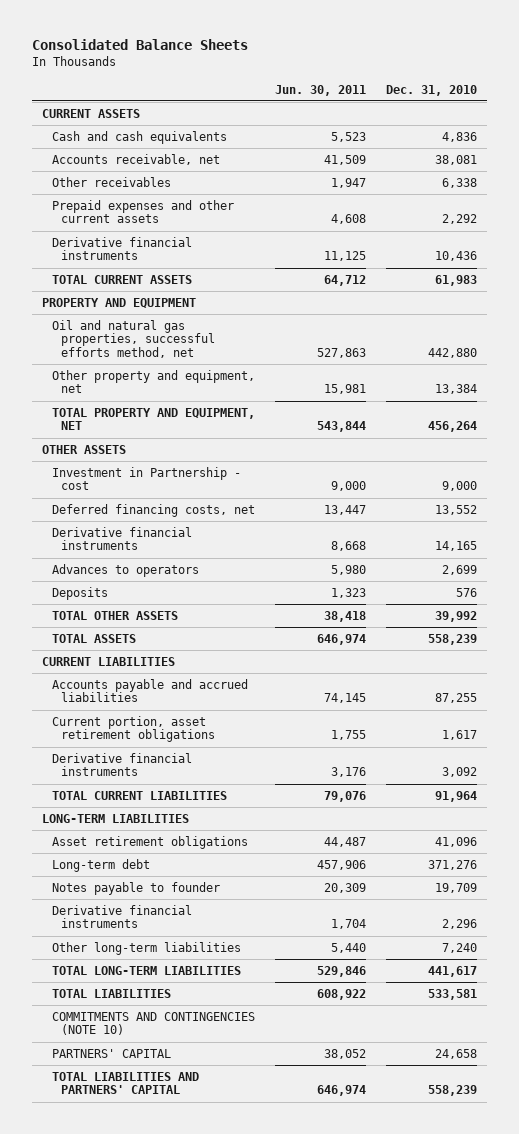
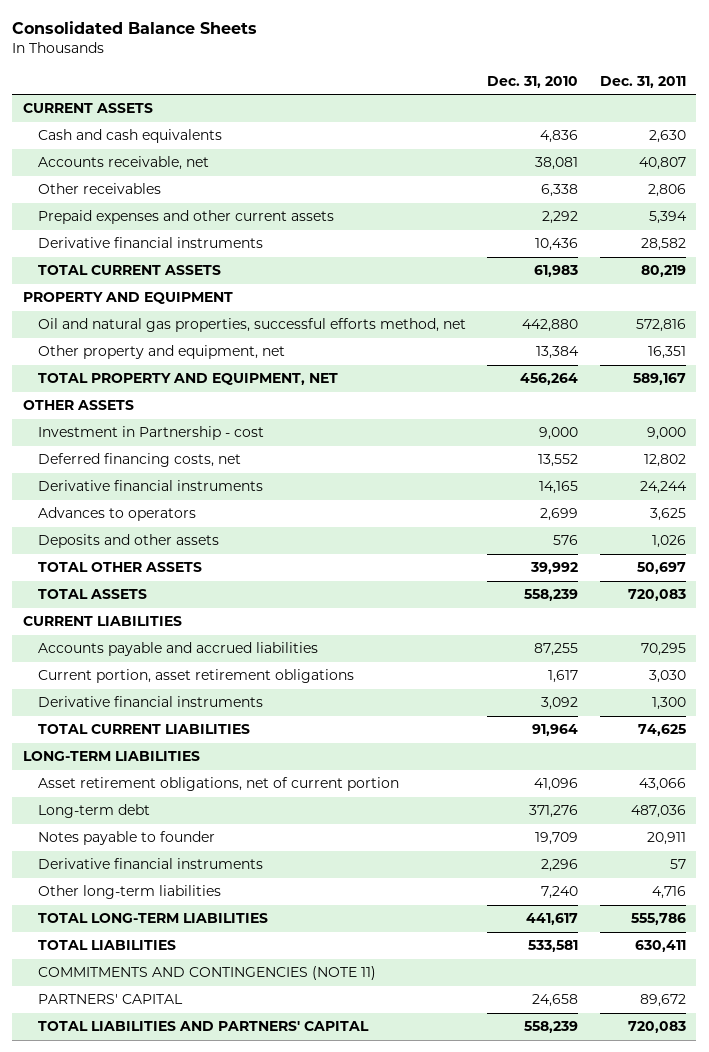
- | Jun. 30, 2011 | Dec. 31, 2010
+ | Dec. 31, 2010 | Dec. 31, 2011
- Deposits | 1,323 | 576
+ Deposits and other assets | 576 | 1,026
- Asset retirement obligations | 44,487 | 41,096
+ Asset retirement obligations, net of current portion | 41,096 | 43,066
- COMMITMENTS AND CONTINGENCIES (NOTE 10)
+ COMMITMENTS AND CONTINGENCIES (NOTE 11)

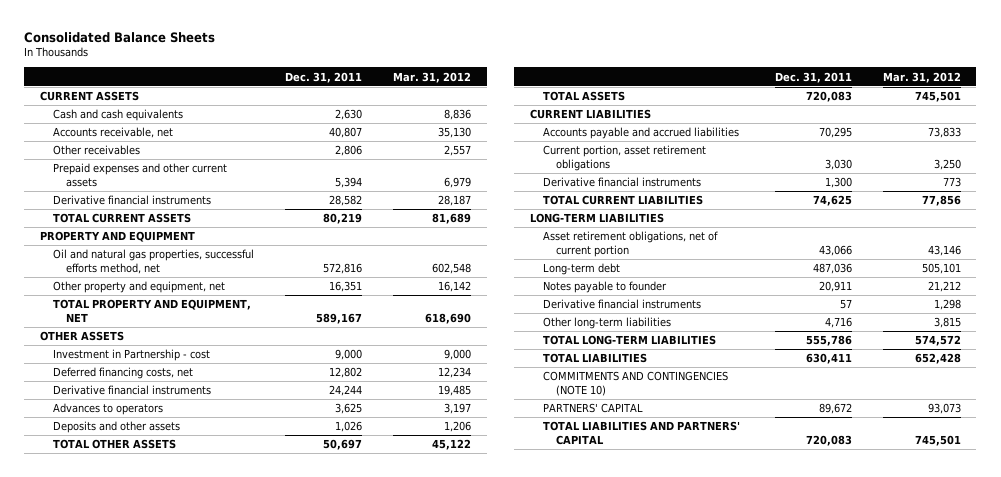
- | Dec. 31, 2010 | Dec. 31, 2011
+ | Dec. 31, 2011 | Mar. 31, 2012
- COMMITMENTS AND CONTINGENCIES (NOTE 11)
+ COMMITMENTS AND CONTINGENCIES (NOTE 10)

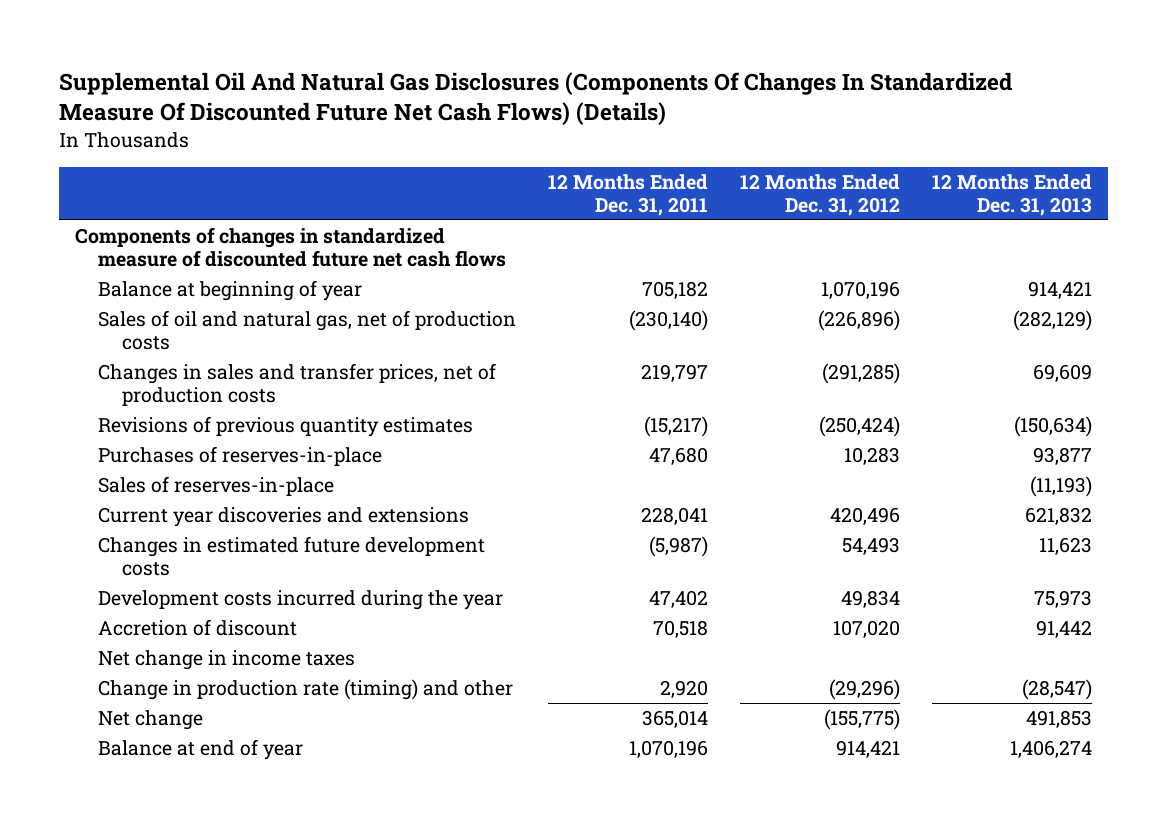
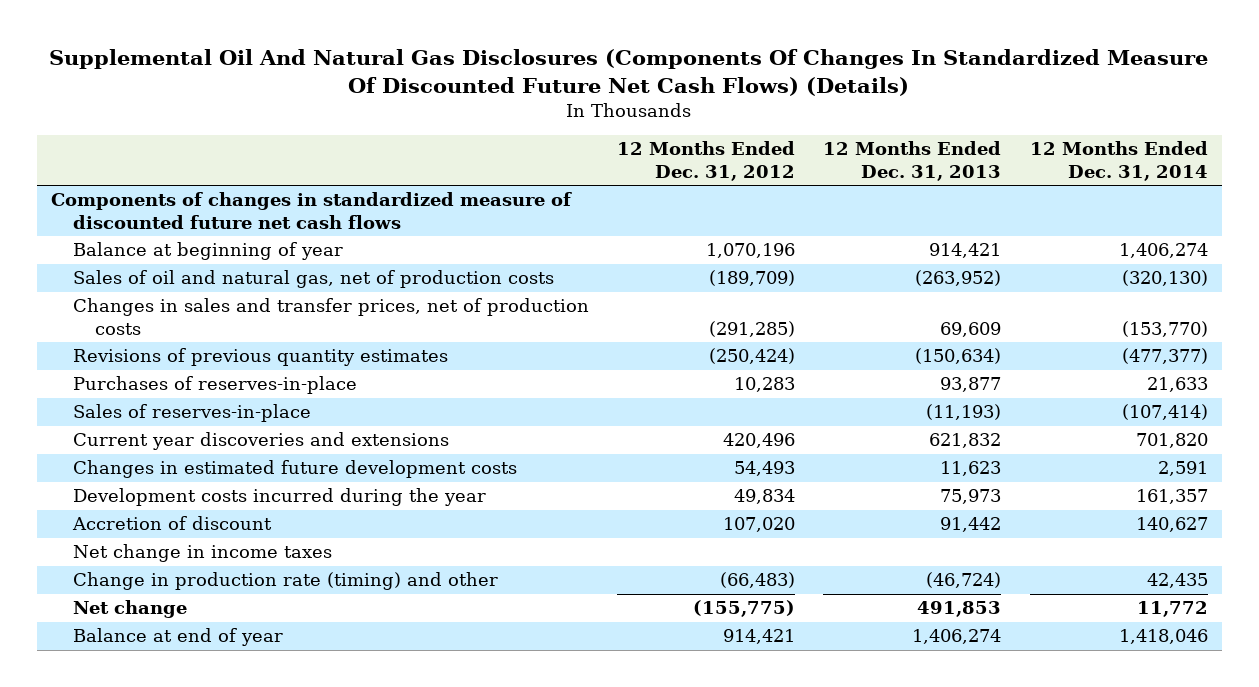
- | 12 Months Ended Dec. 31, 2011 | 12 Months Ended Dec. 31, 2012 | 12 Months Ended Dec. 31, 2013
+ | 12 Months Ended Dec. 31, 2012 | 12 Months Ended Dec. 31, 2013 | 12 Months Ended Dec. 31, 2014
- Sales of oil and natural gas, net of production costs | (230,140) | (226,896) | (282,129)
+ Sales of oil and natural gas, net of production costs | (189,709) | (263,952) | (320,130)
- Change in production rate (timing) and other | 2,920 | (29,296) | (28,547)
+ Change in production rate (timing) and other | (66,483) | (46,724) | 42,435

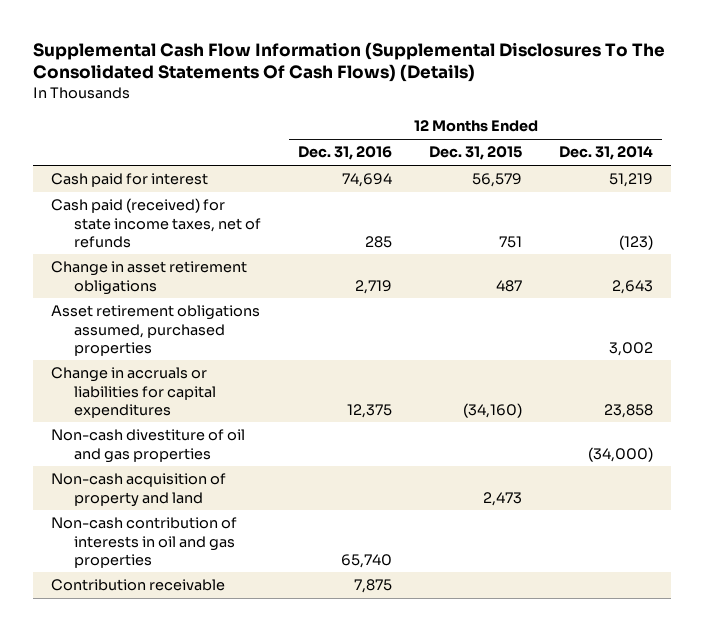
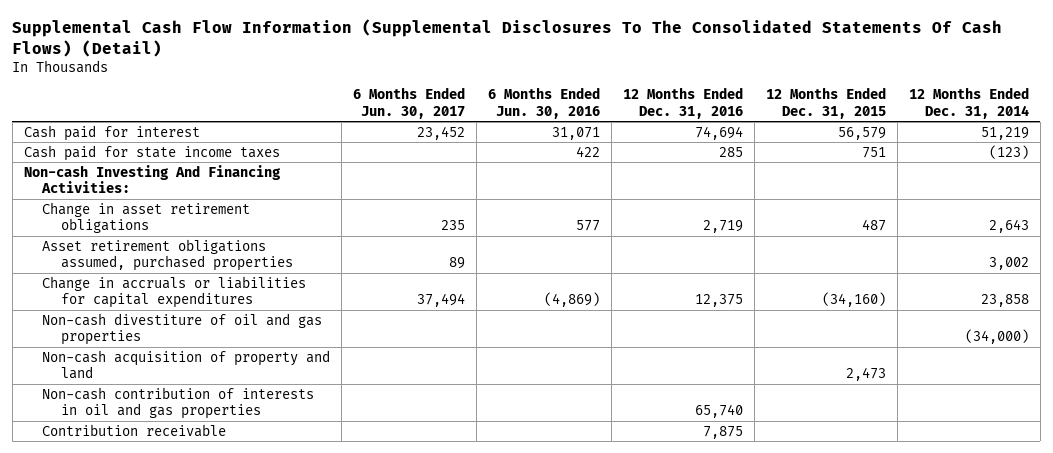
- Supplemental Cash Flow Information (Supplemental Disclosures To The Consolidated Statements Of Cash Flows) (Details)
+ Supplemental Cash Flow Information (Supplemental Disclosures To The Consolidated Statements Of Cash Flows) (Detail)
- | 12 Months Ended Dec. 31, 2016 | 12 Months Ended Dec. 31, 2015 | 12 Months Ended Dec. 31, 2014
+ | 6 Months Ended Jun. 30, 2017 | 6 Months Ended Jun. 30, 2016 | 12 Months Ended Dec. 31, 2016 | 12 Months Ended Dec. 31, 2015 | 12 Months Ended Dec. 31, 2014
- Cash paid (received) for state income taxes, net of refunds | 285 | 751 | (123)
+ Cash paid for state income taxes | | 422 | 285 | 751 | (123)
+ Non-cash Investing And Financing Activities:

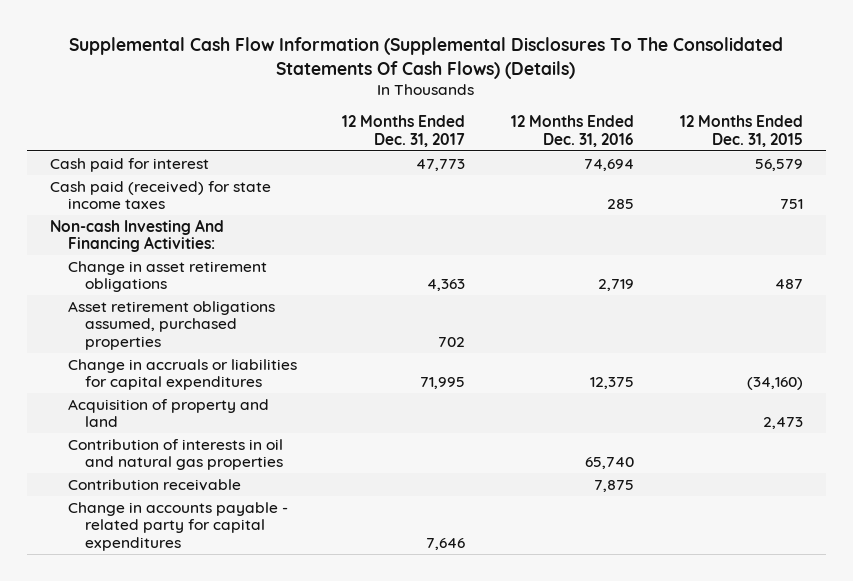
- Supplemental Cash Flow Information (Supplemental Disclosures To The Consolidated Statements Of Cash Flows) (Detail)
+ Supplemental Cash Flow Information (Supplemental Disclosures To The Consolidated Statements Of Cash Flows) (Details)
- | 6 Months Ended Jun. 30, 2017 | 6 Months Ended Jun. 30, 2016 | 12 Months Ended Dec. 31, 2016 | 12 Months Ended Dec. 31, 2015 | 12 Months Ended Dec. 31, 2014
+ | 12 Months Ended Dec. 31, 2017 | 12 Months Ended Dec. 31, 2016 | 12 Months Ended Dec. 31, 2015
- Cash paid for state income taxes | | 422 | 285 | 751 | (123)
+ Cash paid (received) for state income taxes | | 285 | 751
- Non-cash divestiture of oil and gas properties | | | | | (34,000)
- Non-cash acquisition of property and land | | | | 2,473 |
- Non-cash contribution of interests in oil and gas properties | | | 65,740 | |
+ Acquisition of property and land | | | 2,473
+ Contribution of interests in oil and natural gas properties | | 65,740 |
+ Change in accounts payable - related party for capital expenditures | 7,646 | |

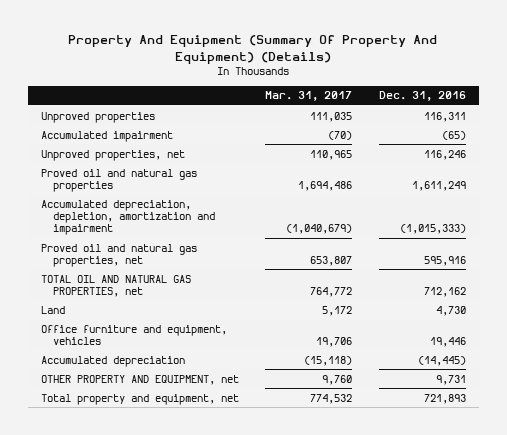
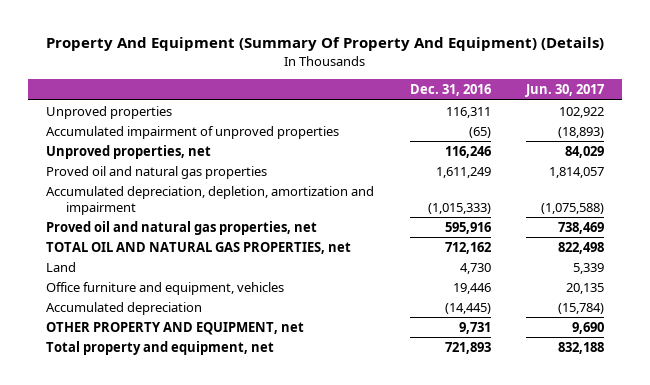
- | Mar. 31, 2017 | Dec. 31, 2016
+ | Dec. 31, 2016 | Jun. 30, 2017
- Accumulated impairment | (70) | (65)
+ Accumulated impairment of unproved properties | (65) | (18,893)

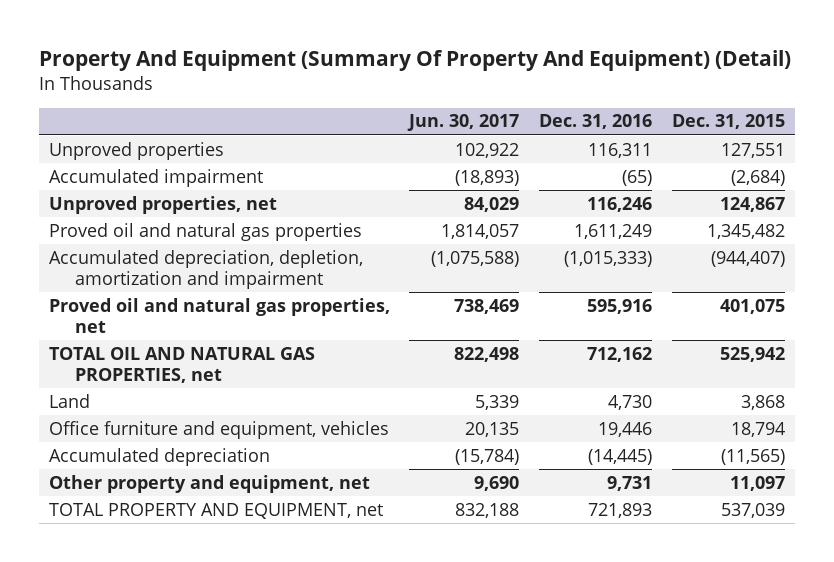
- Property And Equipment (Summary Of Property And Equipment) (Details)
+ Property And Equipment (Summary Of Property And Equipment) (Detail)
- | Dec. 31, 2016 | Jun. 30, 2017
+ | Jun. 30, 2017 | Dec. 31, 2016 | Dec. 31, 2015
- Accumulated impairment of unproved properties | (65) | (18,893)
+ Accumulated impairment | (18,893) | (65) | (2,684)
- OTHER PROPERTY AND EQUIPMENT, net | 9,731 | 9,690
- Total property and equipment, net | 721,893 | 832,188
+ Other property and equipment, net | 9,690 | 9,731 | 11,097
+ TOTAL PROPERTY AND EQUIPMENT, net | 832,188 | 721,893 | 537,039

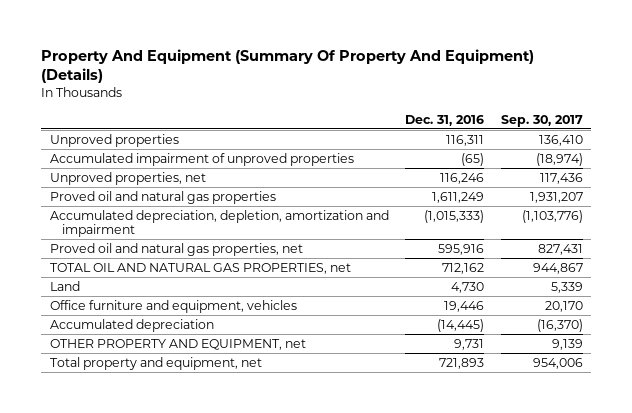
- Property And Equipment (Summary Of Property And Equipment) (Detail)
+ Property And Equipment (Summary Of Property And Equipment) (Details)
- | Jun. 30, 2017 | Dec. 31, 2016 | Dec. 31, 2015
+ | Dec. 31, 2016 | Sep. 30, 2017
- Accumulated impairment | (18,893) | (65) | (2,684)
+ Accumulated impairment of unproved properties | (65) | (18,974)
- Other property and equipment, net | 9,690 | 9,731 | 11,097
- TOTAL PROPERTY AND EQUIPMENT, net | 832,188 | 721,893 | 537,039
+ OTHER PROPERTY AND EQUIPMENT, net | 9,731 | 9,139
+ Total property and equipment, net | 721,893 | 954,006

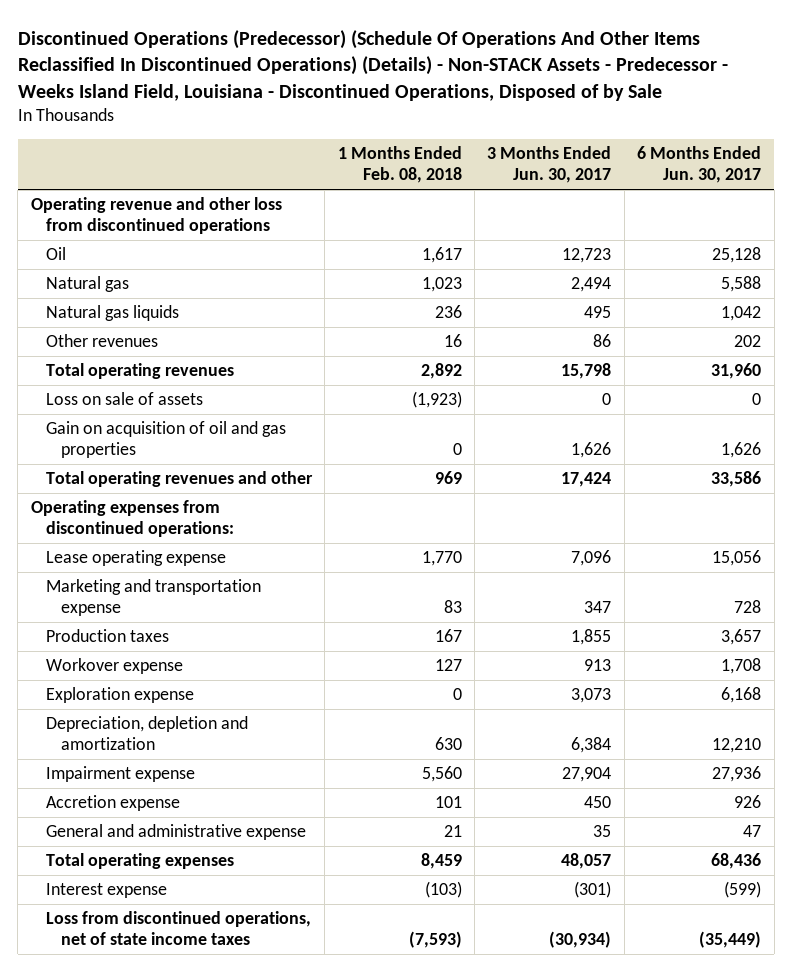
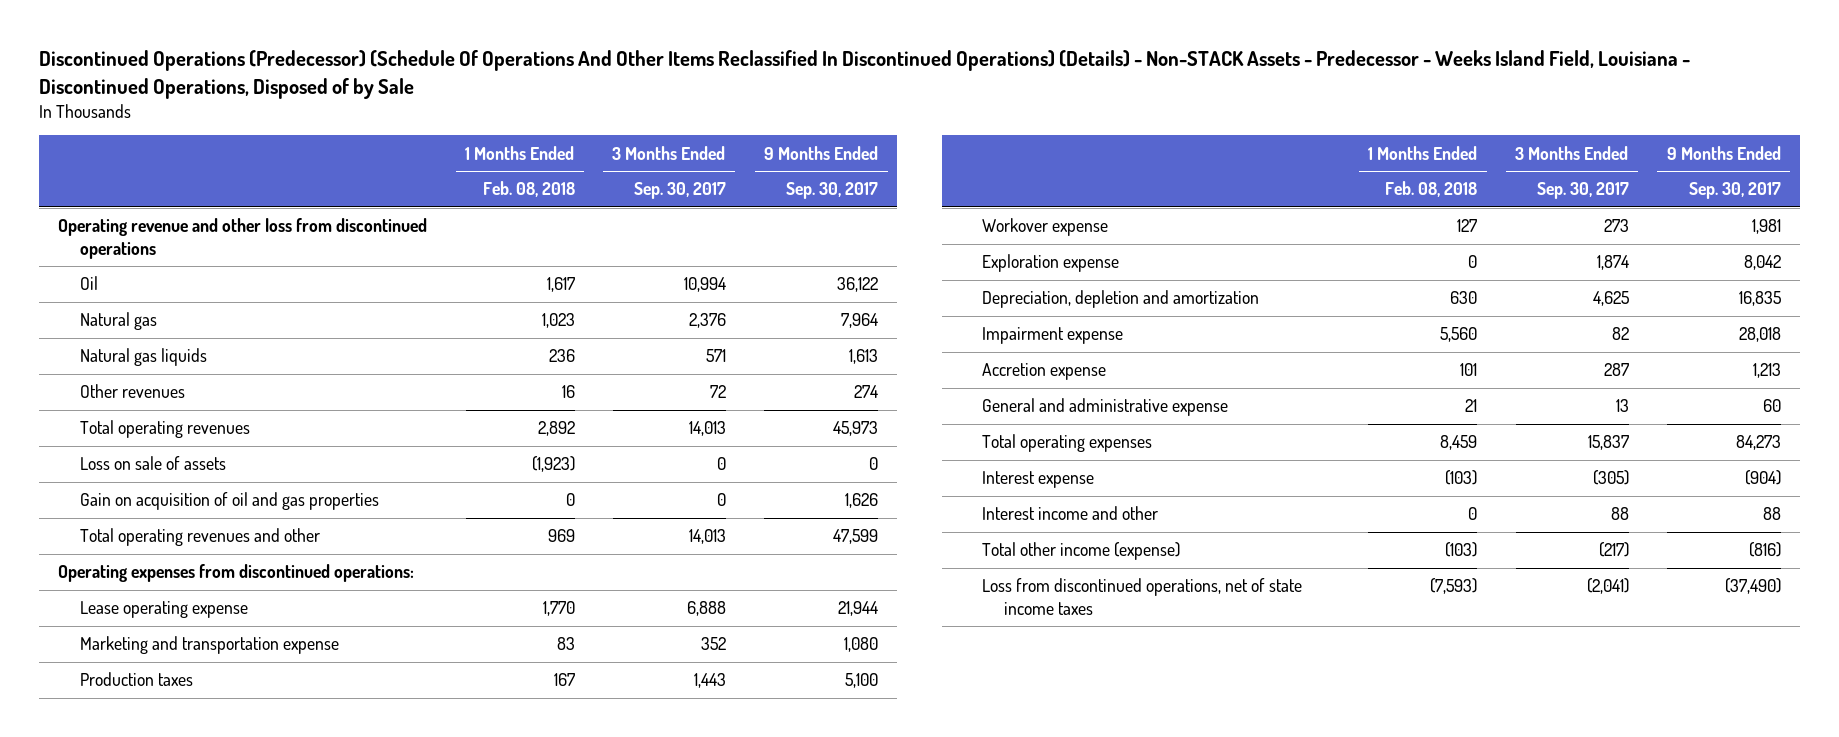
- | 1 Months Ended Feb. 08, 2018 | 3 Months Ended Jun. 30, 2017 | 6 Months Ended Jun. 30, 2017
+ | 1 Months Ended Feb. 08, 2018 | 3 Months Ended Sep. 30, 2017 | 9 Months Ended Sep. 30, 2017
+ Interest income and other | 0 | 88 | 88
+ Total other income (expense) | (103) | (217) | (816)

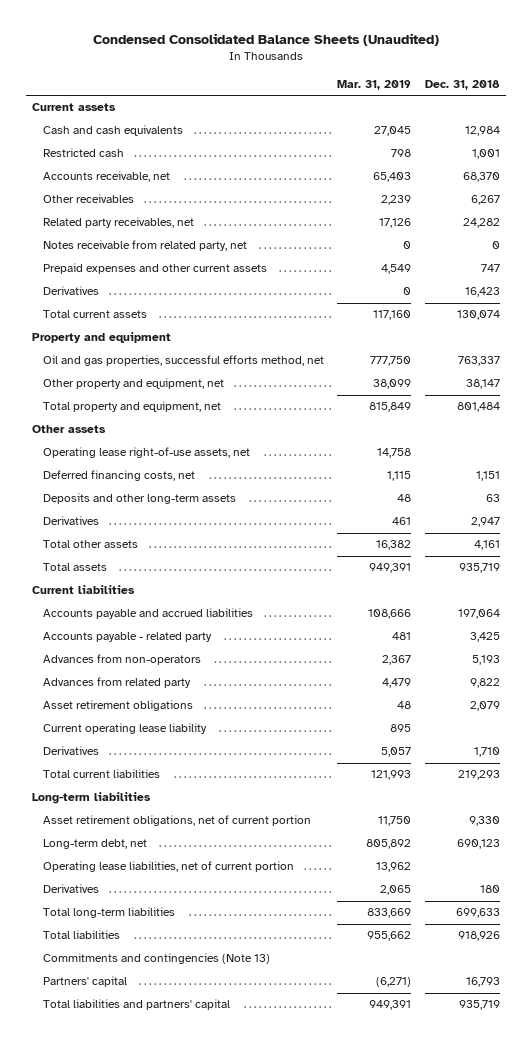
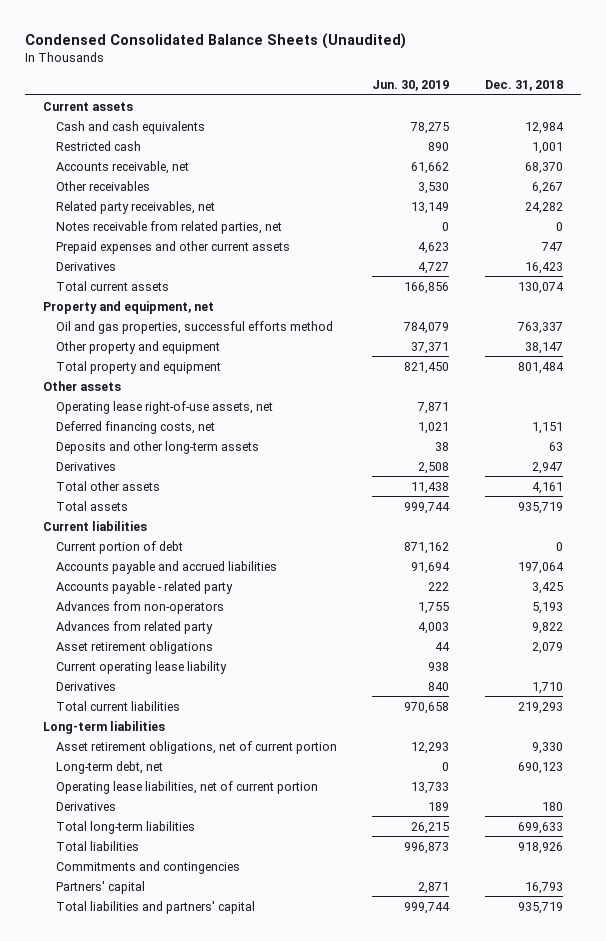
- | Mar. 31, 2019 | Dec. 31, 2018
+ | Jun. 30, 2019 | Dec. 31, 2018
- Notes receivable from related party, net | 0 | 0
+ Notes receivable from related parties, net | 0 | 0
- Property and equipment
- Oil and gas properties, successful efforts method, net | 777,750 | 763,337
- Other property and equipment, net | 38,099 | 38,147
- Total property and equipment, net | 815,849 | 801,484
+ Property and equipment, net
+ Oil and gas properties, successful efforts method | 784,079 | 763,337
+ Other property and equipment | 37,371 | 38,147
+ Total property and equipment | 821,450 | 801,484
+ Current portion of debt | 871,162 | 0
- Commitments and contingencies (Note 13)
+ Commitments and contingencies

